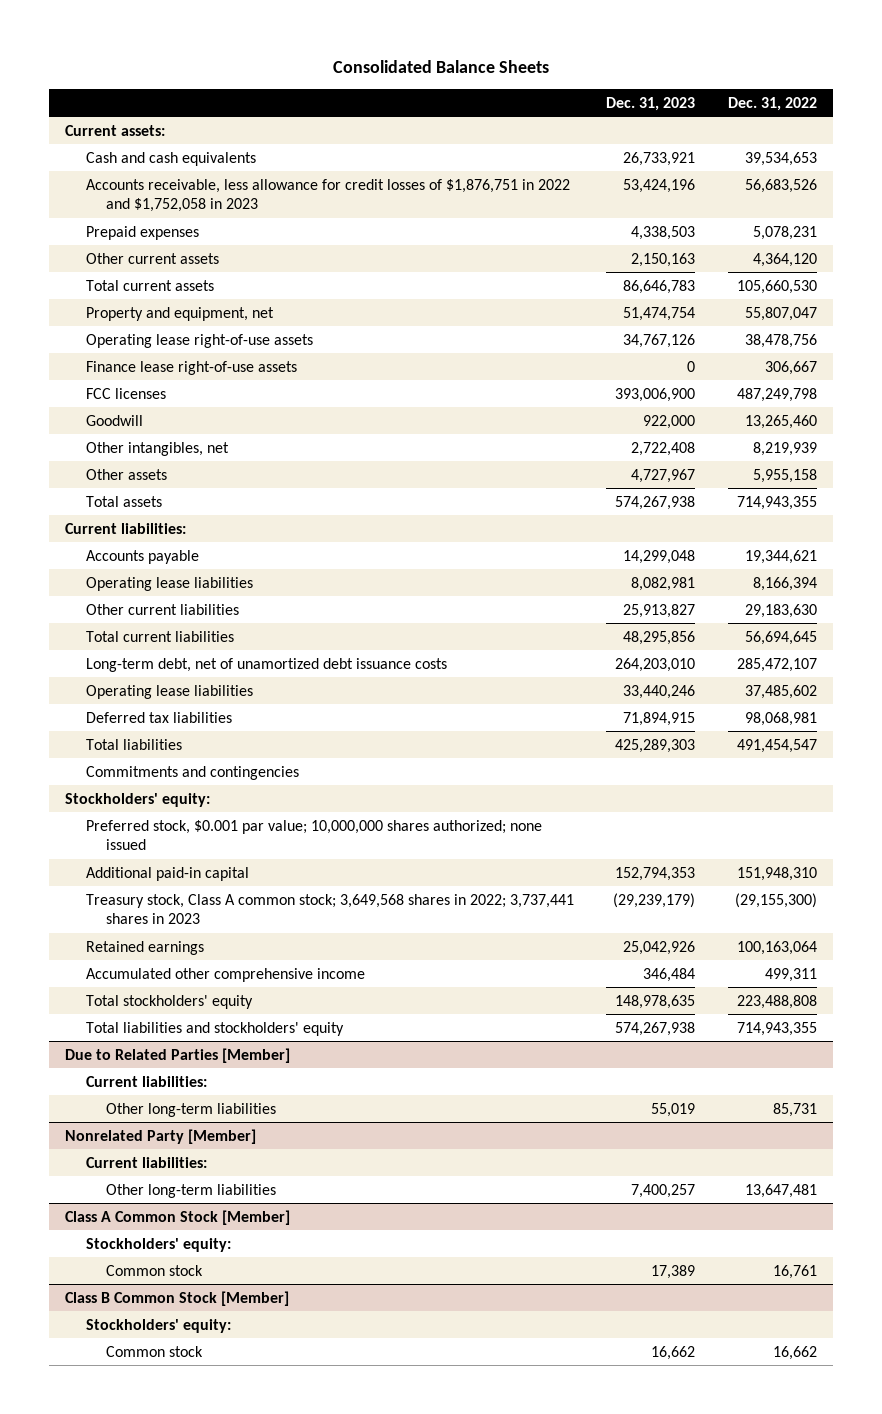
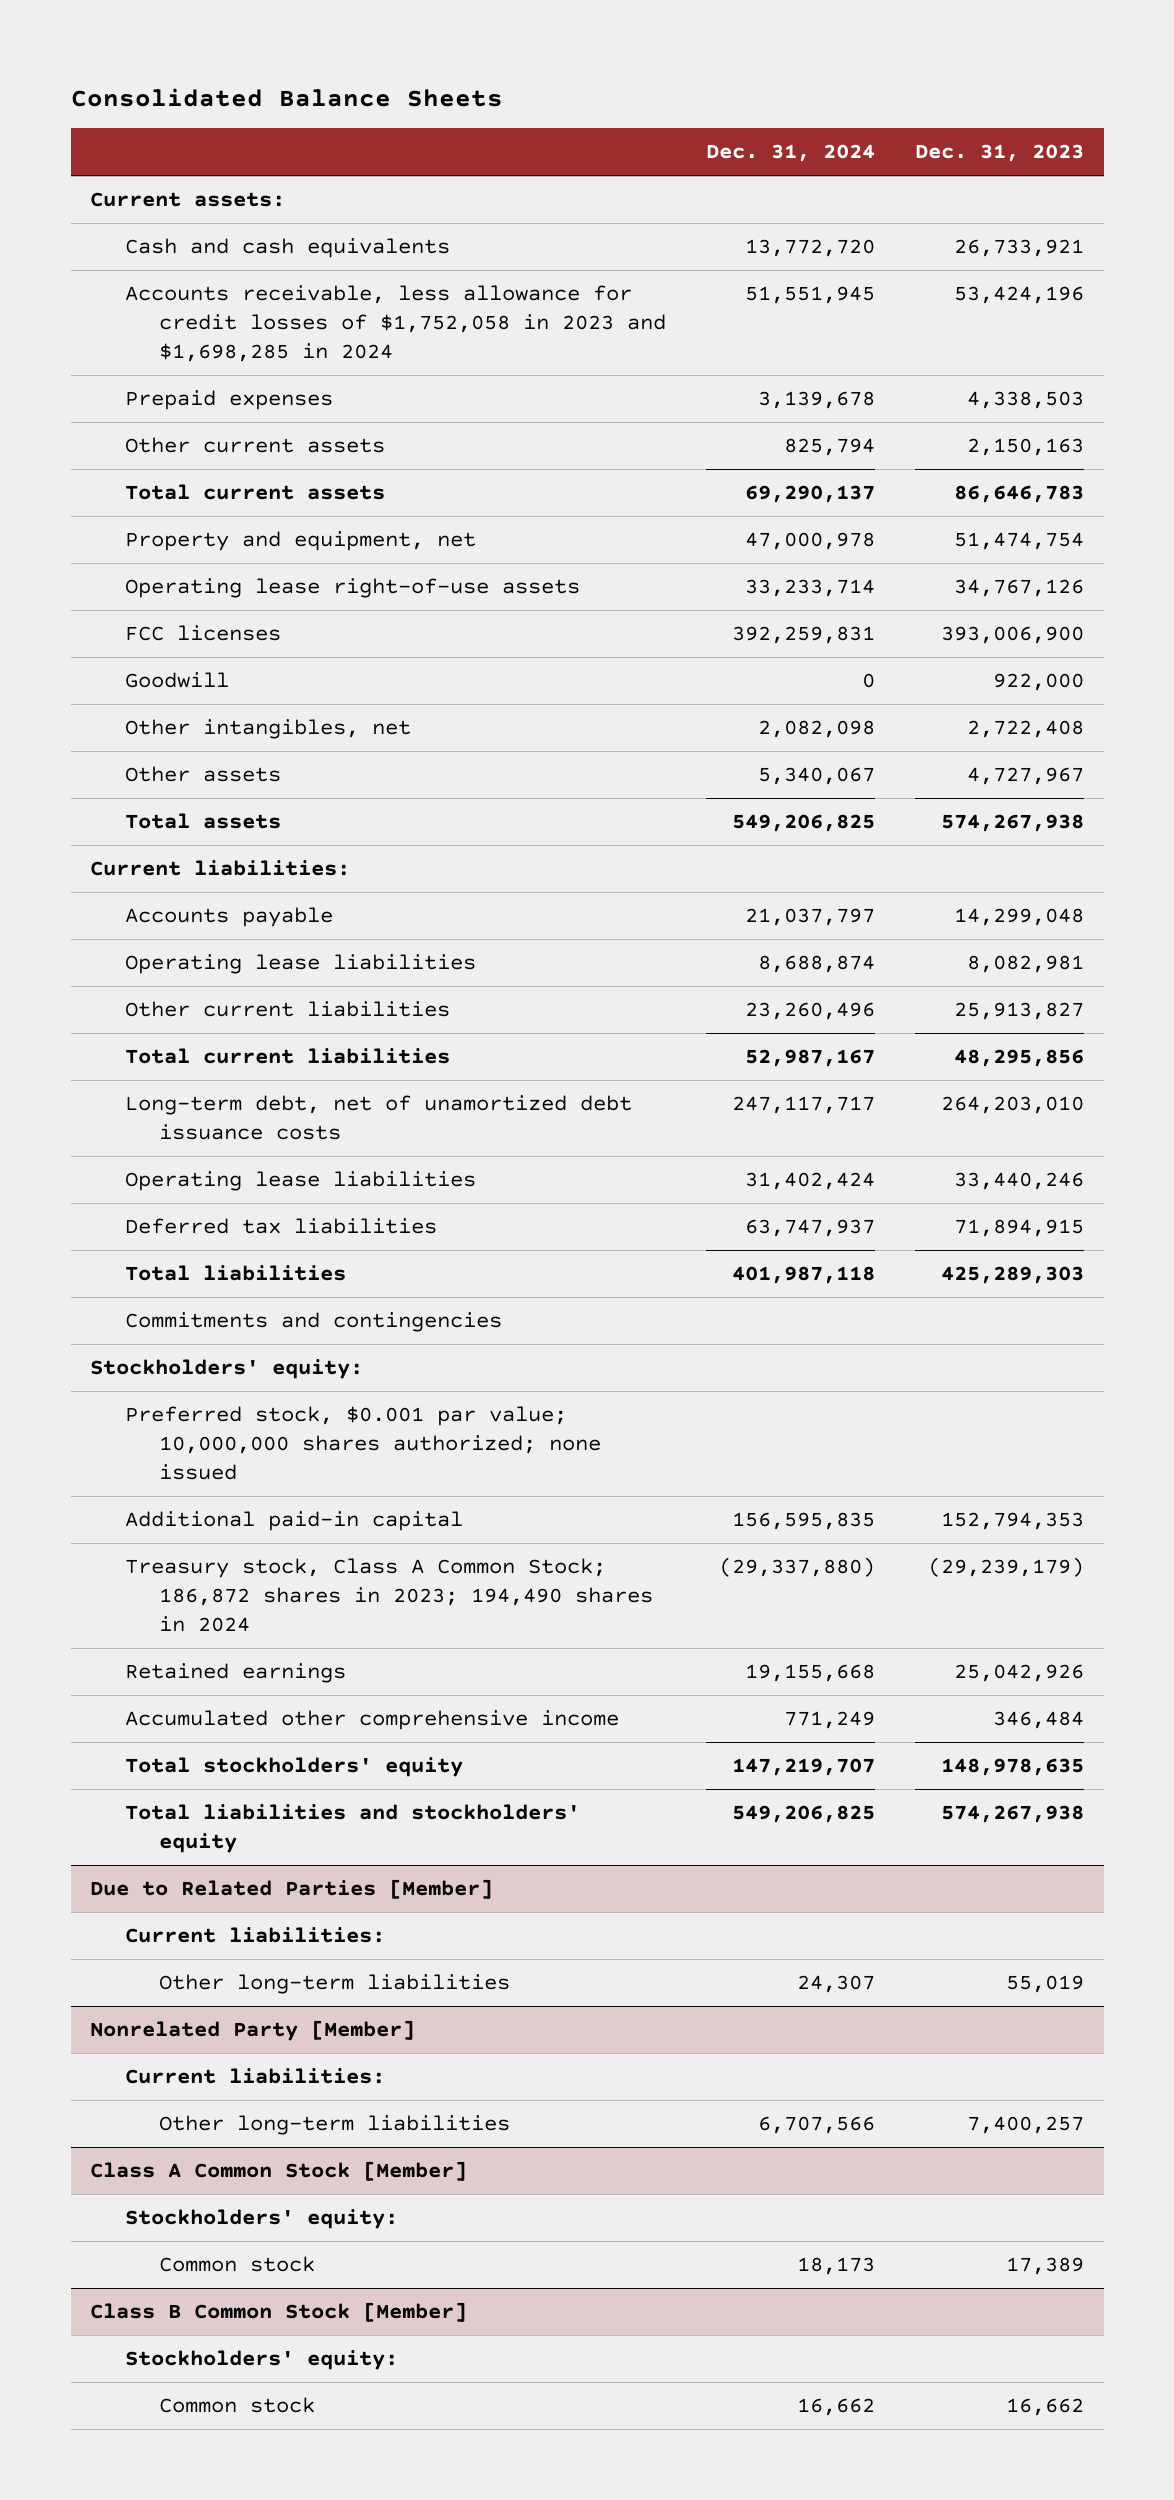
- | Dec. 31, 2023 | Dec. 31, 2022
+ | Dec. 31, 2024 | Dec. 31, 2023
- Accounts receivable, less allowance for credit losses of $1,876,751 in 2022 and $1,752,058 in 2023 | 53,424,196 | 56,683,526
+ Accounts receivable, less allowance for credit losses of $1,752,058 in 2023 and $1,698,285 in 2024 | 51,551,945 | 53,424,196
- Finance lease right-of-use assets | 0 | 306,667
- Treasury stock, Class A common stock; 3,649,568 shares in 2022; 3,737,441 shares in 2023 | (29,239,179) | (29,155,300)
+ Treasury stock, Class A Common Stock; 186,872 shares in 2023; 194,490 shares in 2024 | (29,337,880) | (29,239,179)

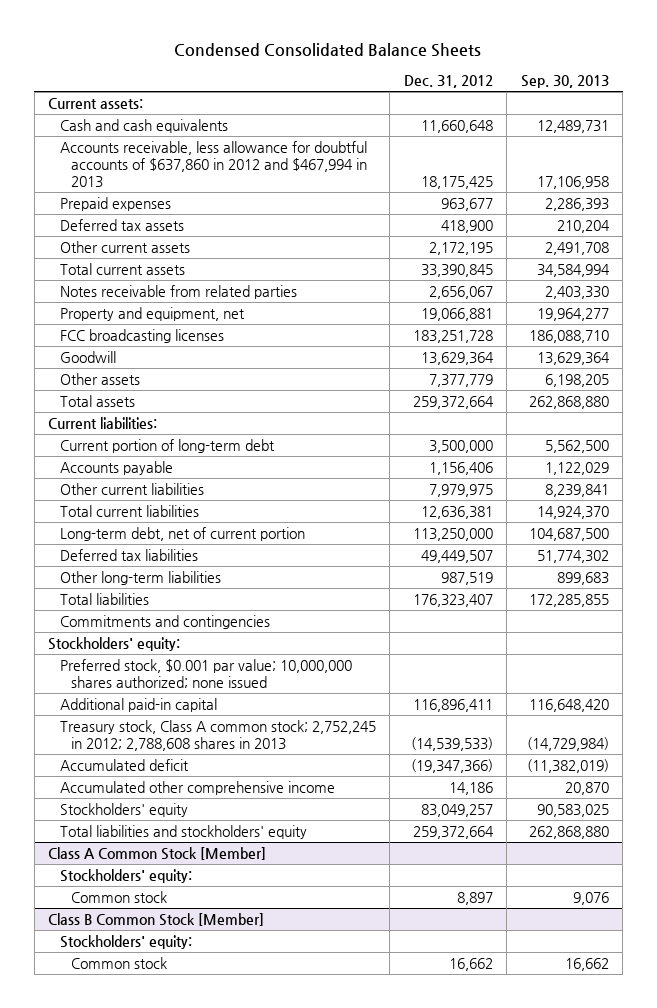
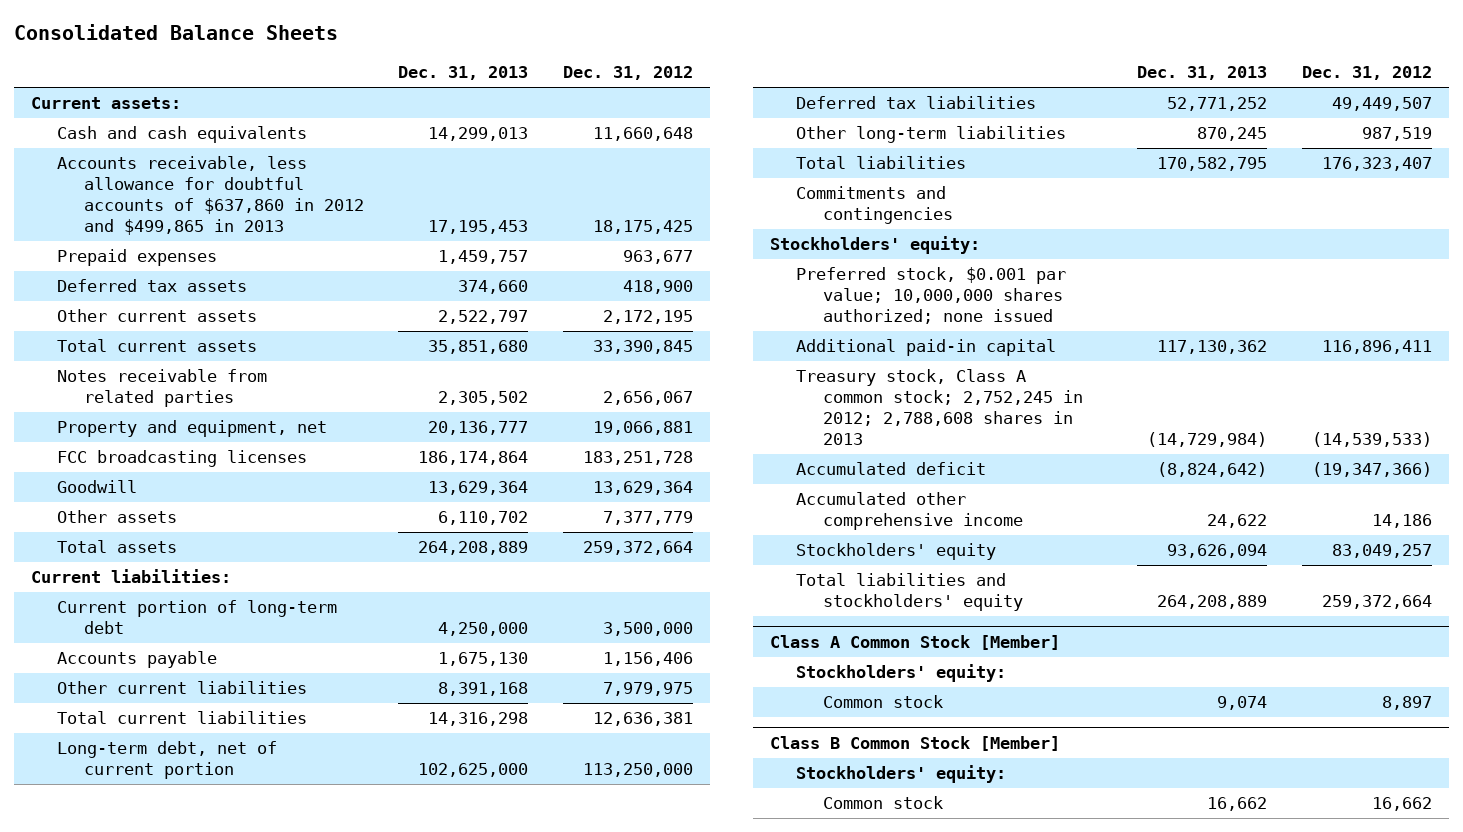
- Condensed Consolidated Balance Sheets
+ Consolidated Balance Sheets
- | Dec. 31, 2012 | Sep. 30, 2013
+ | Dec. 31, 2013 | Dec. 31, 2012
- Accounts receivable, less allowance for doubtful accounts of $637,860 in 2012 and $467,994 in 2013 | 18,175,425 | 17,106,958
+ Accounts receivable, less allowance for doubtful accounts of $637,860 in 2012 and $499,865 in 2013 | 17,195,453 | 18,175,425

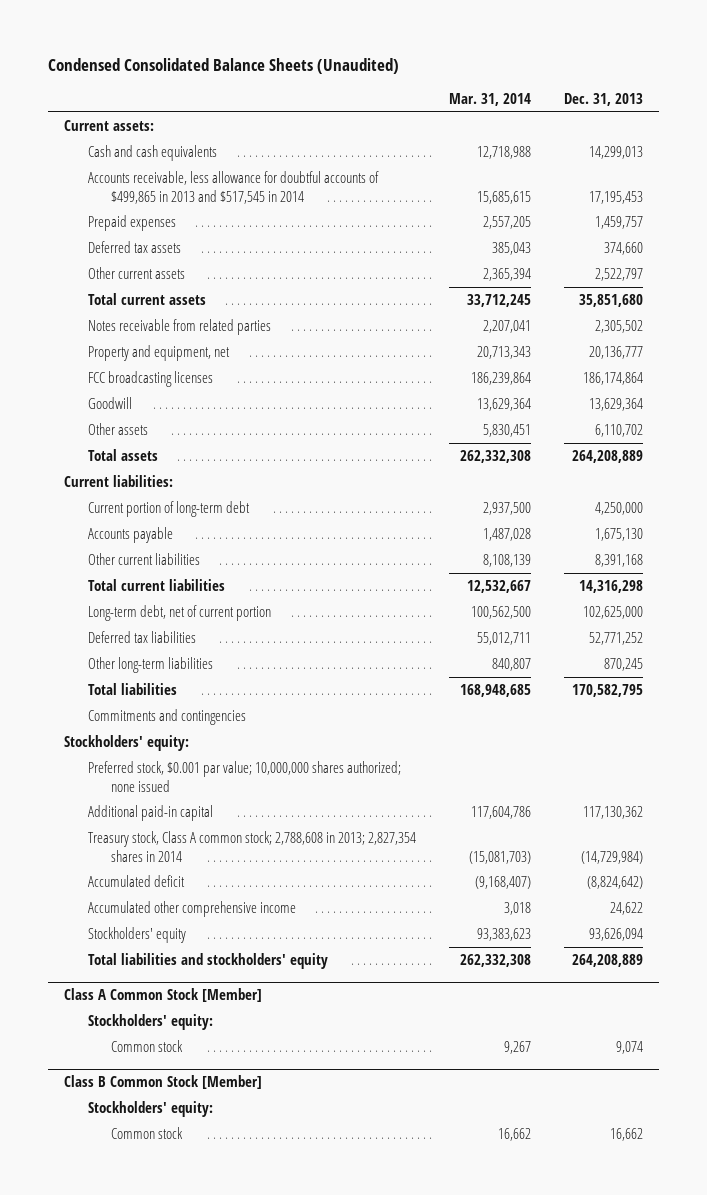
- Consolidated Balance Sheets
+ Condensed Consolidated Balance Sheets (Unaudited)
- | Dec. 31, 2013 | Dec. 31, 2012
+ | Mar. 31, 2014 | Dec. 31, 2013
- Accounts receivable, less allowance for doubtful accounts of $637,860 in 2012 and $499,865 in 2013 | 17,195,453 | 18,175,425
+ Accounts receivable, less allowance for doubtful accounts of $499,865 in 2013 and $517,545 in 2014 | 15,685,615 | 17,195,453
- Treasury stock, Class A common stock; 2,752,245 in 2012; 2,788,608 shares in 2013 | (14,729,984) | (14,539,533)
+ Treasury stock, Class A common stock; 2,788,608 in 2013; 2,827,354 shares in 2014 | (15,081,703) | (14,729,984)

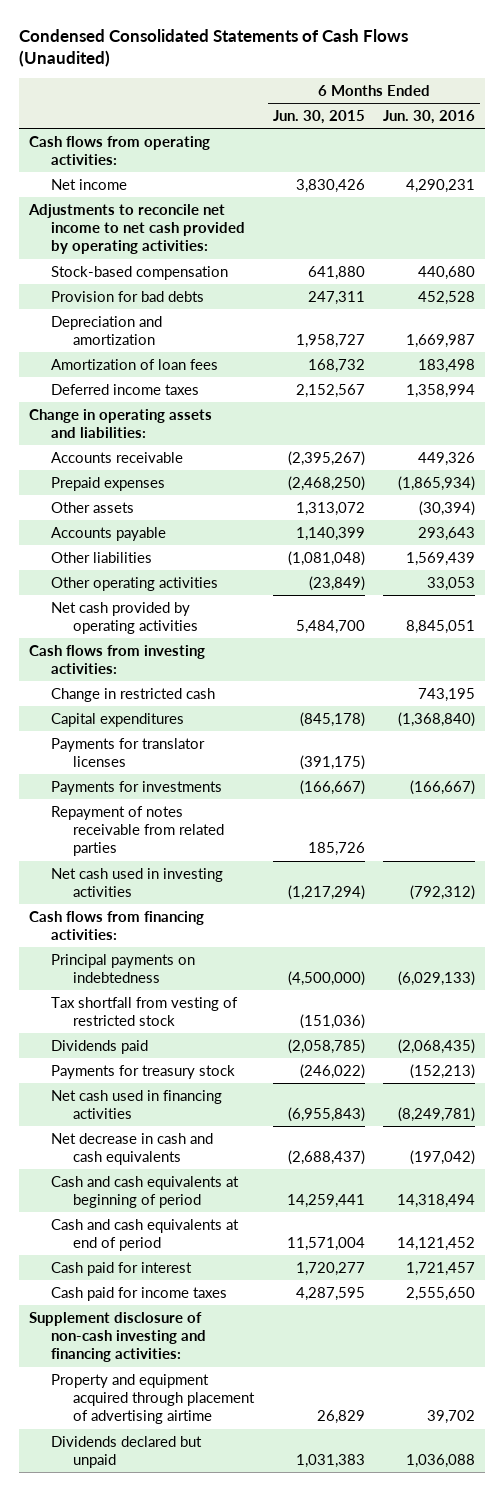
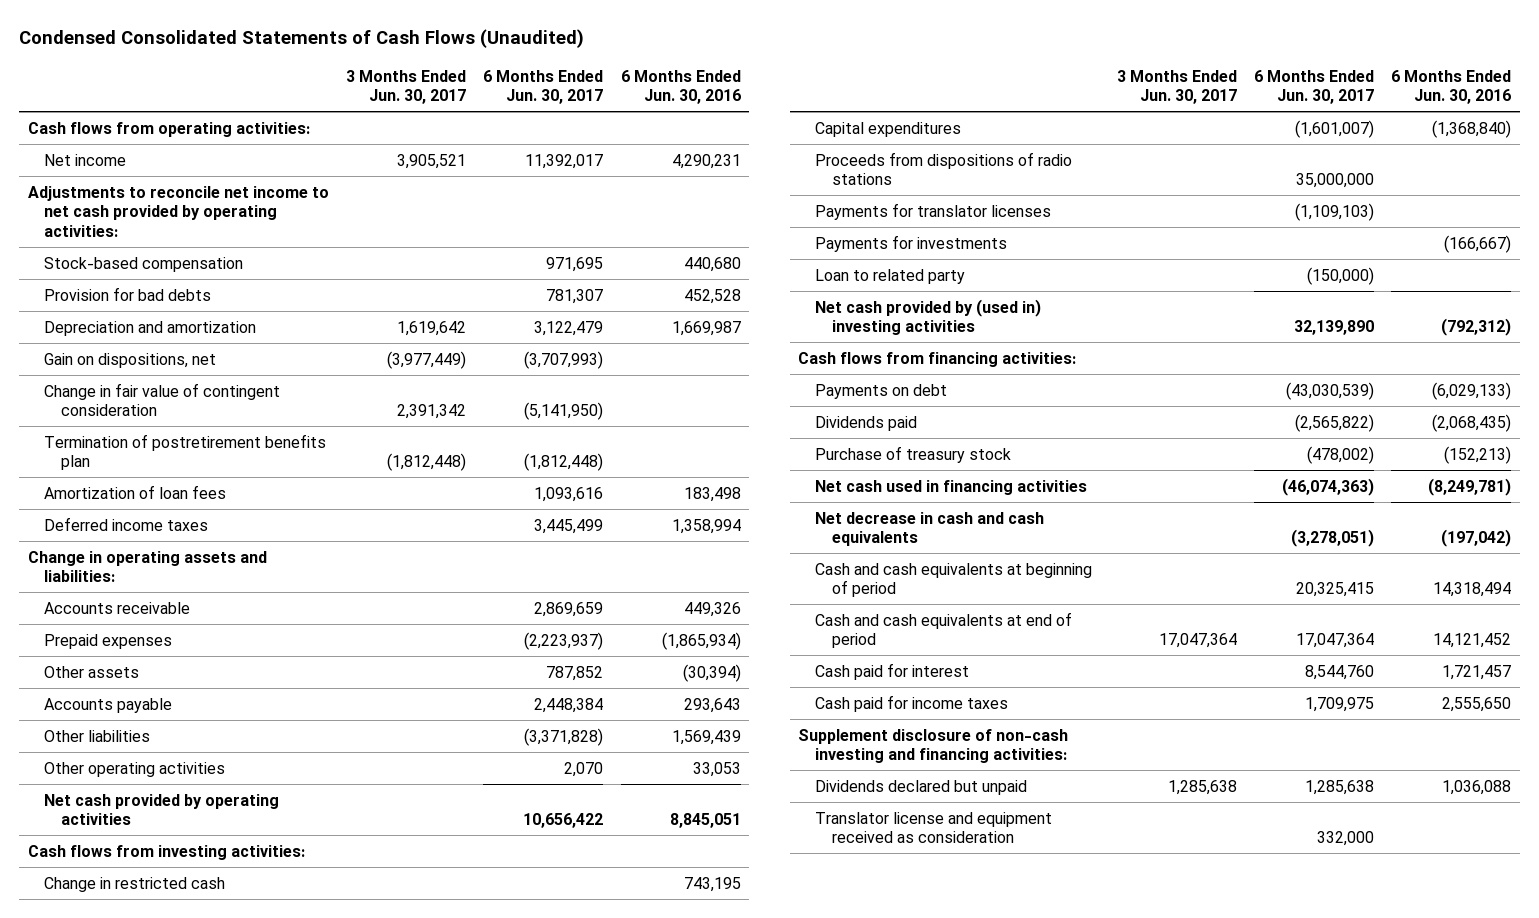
- | 6 Months Ended Jun. 30, 2015 | 6 Months Ended Jun. 30, 2016
+ | 3 Months Ended Jun. 30, 2017 | 6 Months Ended Jun. 30, 2017 | 6 Months Ended Jun. 30, 2016
+ Gain on dispositions, net | (3,977,449) | (3,707,993) |
+ Change in fair value of contingent consideration | 2,391,342 | (5,141,950) |
+ Termination of postretirement benefits plan | (1,812,448) | (1,812,448) |
+ Proceeds from dispositions of radio stations | | 35,000,000 |
- Repayment of notes receivable from related parties | 185,726 |
- Net cash used in investing activities | (1,217,294) | (792,312)
+ Loan to related party | | (150,000) |
+ Net cash provided by (used in) investing activities | | 32,139,890 | (792,312)
- Principal payments on indebtedness | (4,500,000) | (6,029,133)
- Tax shortfall from vesting of restricted stock | (151,036) |
+ Payments on debt | | (43,030,539) | (6,029,133)
- Payments for treasury stock | (246,022) | (152,213)
+ Purchase of treasury stock | | (478,002) | (152,213)
- Property and equipment acquired through placement of advertising airtime | 26,829 | 39,702
+ Translator license and equipment received as consideration | | 332,000 |

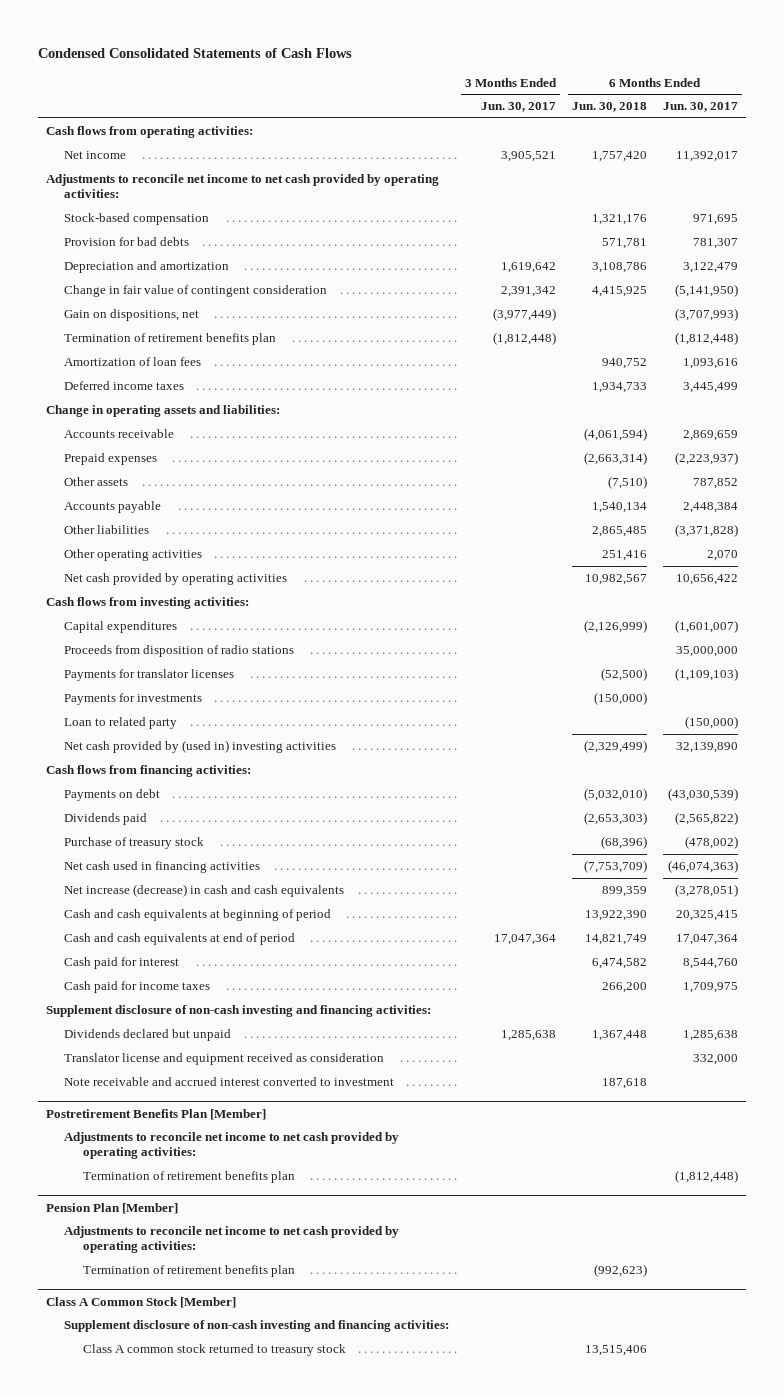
- Condensed Consolidated Statements of Cash Flows (Unaudited)
+ Condensed Consolidated Statements of Cash Flows
- | 3 Months Ended Jun. 30, 2017 | 6 Months Ended Jun. 30, 2017 | 6 Months Ended Jun. 30, 2016
+ | 3 Months Ended Jun. 30, 2017 | 6 Months Ended Jun. 30, 2018 | 6 Months Ended Jun. 30, 2017
- Termination of postretirement benefits plan | (1,812,448) | (1,812,448) |
moved down: Gain on dispositions, net | (3,977,449) | | (3,707,993)
+ Termination of retirement benefits plan | (1,812,448) | | (1,812,448)
- Change in restricted cash | | | 743,195
- Proceeds from dispositions of radio stations | | 35,000,000 |
+ Proceeds from disposition of radio stations | | | 35,000,000
- Net decrease in cash and cash equivalents | | (3,278,051) | (197,042)
+ Net increase (decrease) in cash and cash equivalents | | 899,359 | (3,278,051)
+ Note receivable and accrued interest converted to investment | | 187,618 |
+ Postretirement Benefits Plan [Member]
+ Adjustments to reconcile net income to net cash provided by operating activities:
+ Termination of retirement benefits plan | | | (1,812,448)
+ Pension Plan [Member]
+ Adjustments to reconcile net income to net cash provided by operating activities:
+ Termination of retirement benefits plan | | (992,623) |
+ Class A Common Stock [Member]
+ Supplement disclosure of non-cash investing and financing activities:
+ Class A common stock returned to treasury stock | | 13,515,406 |

